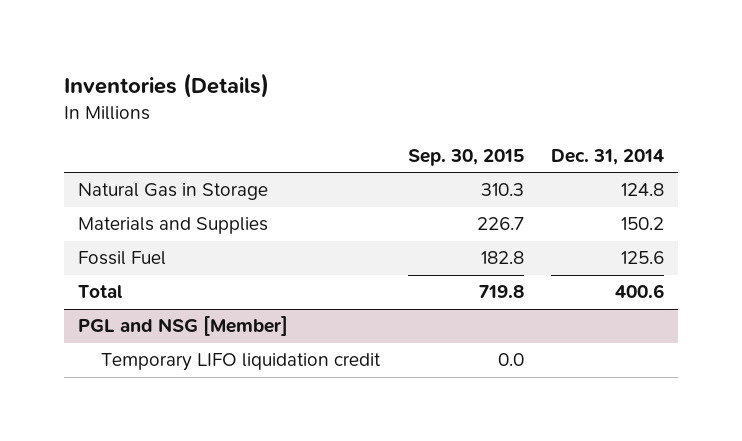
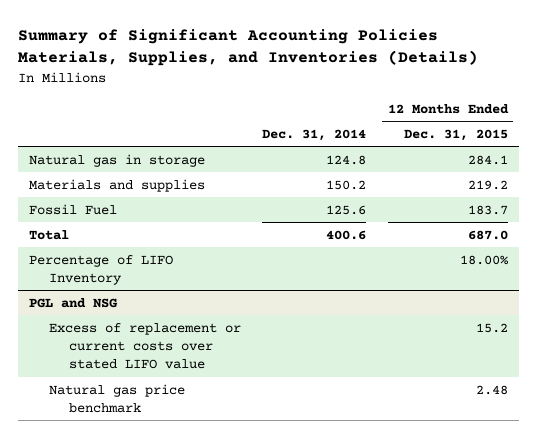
- Inventories (Details)
+ Summary of Significant Accounting Policies Materials, Supplies, and Inventories (Details)
- | Sep. 30, 2015 | Dec. 31, 2014
+ | Dec. 31, 2014 | 12 Months Ended Dec. 31, 2015
- Natural Gas in Storage | 310.3 | 124.8
- Materials and Supplies | 226.7 | 150.2
+ Natural gas in storage | 124.8 | 284.1
+ Materials and supplies | 150.2 | 219.2
- PGL and NSG [Member]
- Temporary LIFO liquidation credit | 0.0 |
+ Percentage of LIFO Inventory | | 18.00%
+ PGL and NSG
+ Excess of replacement or current costs over stated LIFO value | | 15.2
+ Natural gas price benchmark | | 2.48

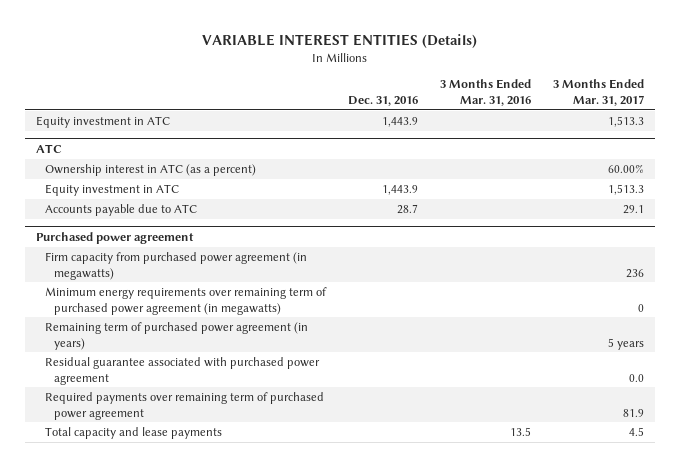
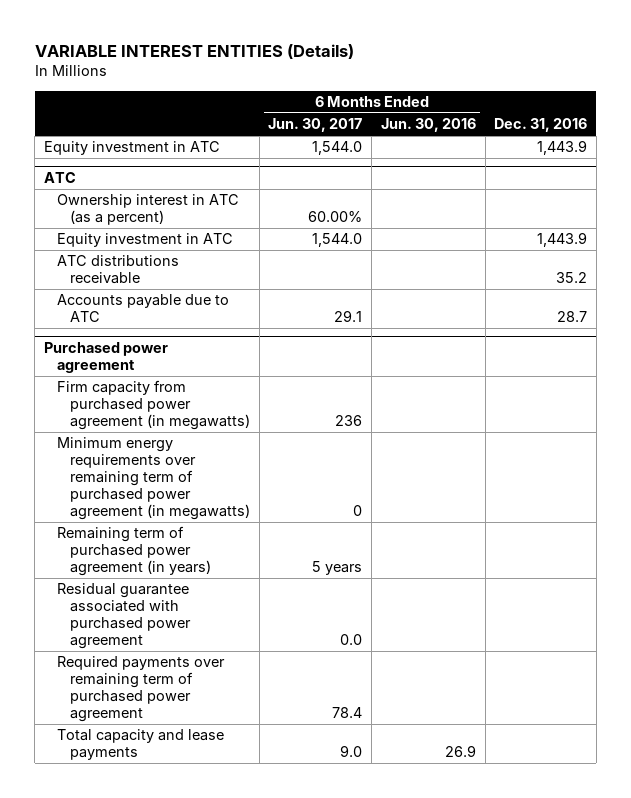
- | Dec. 31, 2016 | 3 Months Ended Mar. 31, 2016 | 3 Months Ended Mar. 31, 2017
+ | 6 Months Ended Jun. 30, 2017 | 6 Months Ended Jun. 30, 2016 | Dec. 31, 2016
@ ATC
+ ATC distributions receivable | | | 35.2

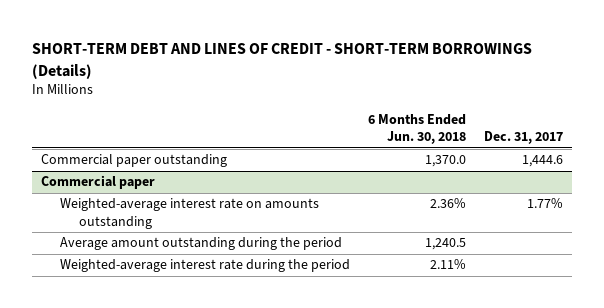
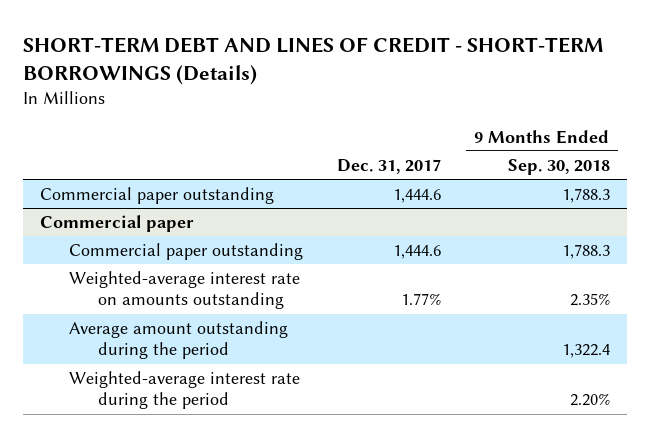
- | 6 Months Ended Jun. 30, 2018 | Dec. 31, 2017
+ | Dec. 31, 2017 | 9 Months Ended Sep. 30, 2018
@ Commercial paper
+ Commercial paper outstanding | 1,444.6 | 1,788.3

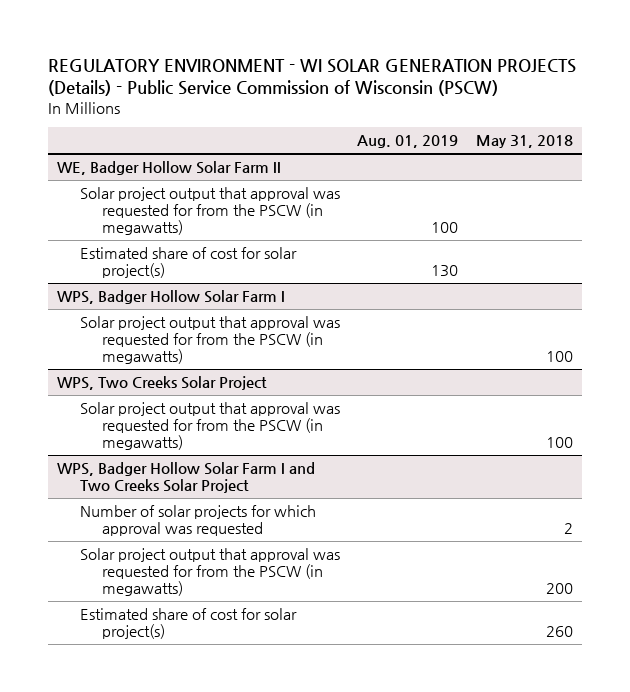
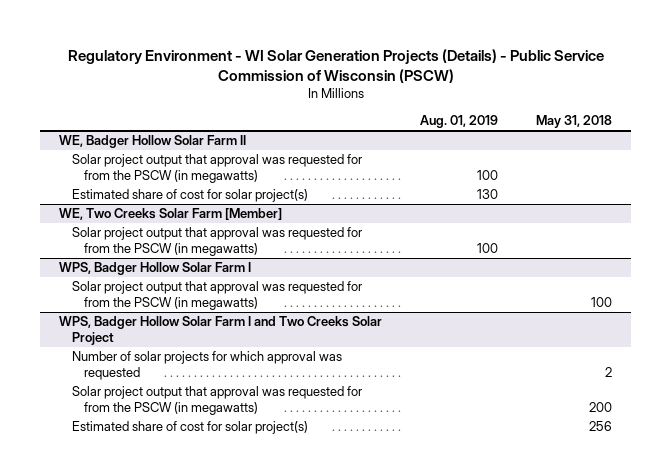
- REGULATORY ENVIRONMENT - WI SOLAR GENERATION PROJECTS (Details) - Public Service Commission of Wisconsin (PSCW)
+ Regulatory Environment - WI Solar Generation Projects (Details) - Public Service Commission of Wisconsin (PSCW)
+ WE, Two Creeks Solar Farm [Member]
+ Solar project output that approval was requested for from the PSCW (in megawatts) | 100 |
- WPS, Two Creeks Solar Project
- Solar project output that approval was requested for from the PSCW (in megawatts) | | 100
@ WPS, Badger Hollow Solar Farm I and Two Creeks Solar Project
- Estimated share of cost for solar project(s) | | 260
+ Estimated share of cost for solar project(s) | | 256

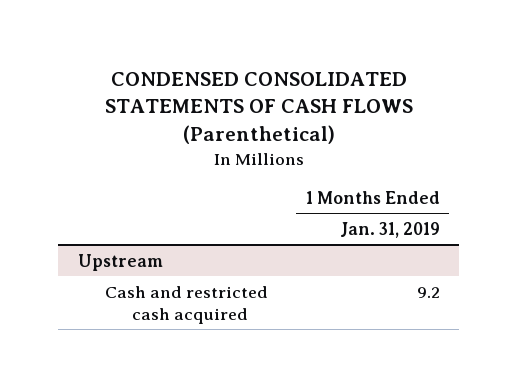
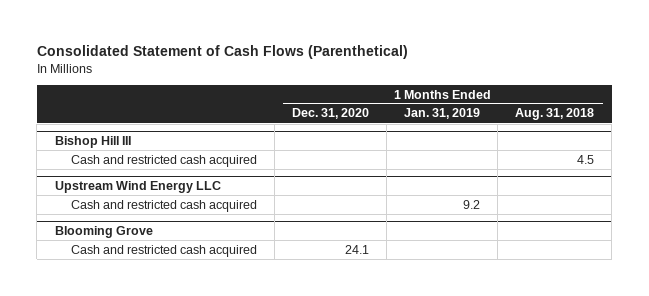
- CONDENSED CONSOLIDATED STATEMENTS OF CASH FLOWS (Parenthetical)
+ Consolidated Statement of Cash Flows (Parenthetical)
- | 1 Months Ended Jan. 31, 2019
+ | 1 Months Ended Dec. 31, 2020 | 1 Months Ended Jan. 31, 2019 | 1 Months Ended Aug. 31, 2018
- Upstream
+ Bishop Hill III
+ Cash and restricted cash acquired | | | 4.5
+ Upstream Wind Energy LLC
+ Blooming Grove
+ Cash and restricted cash acquired | 24.1 | |

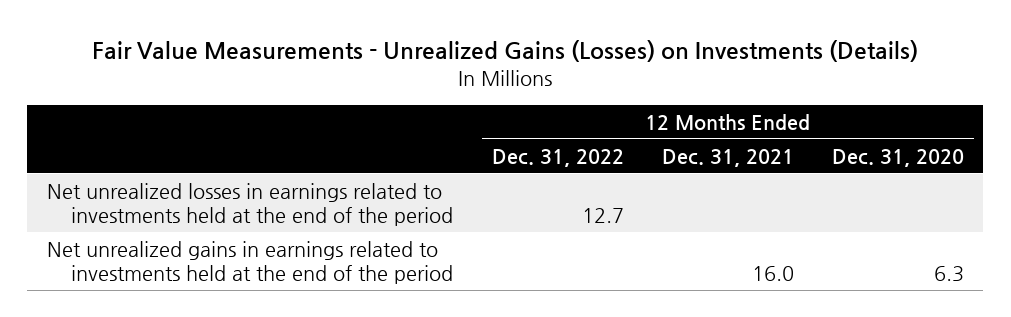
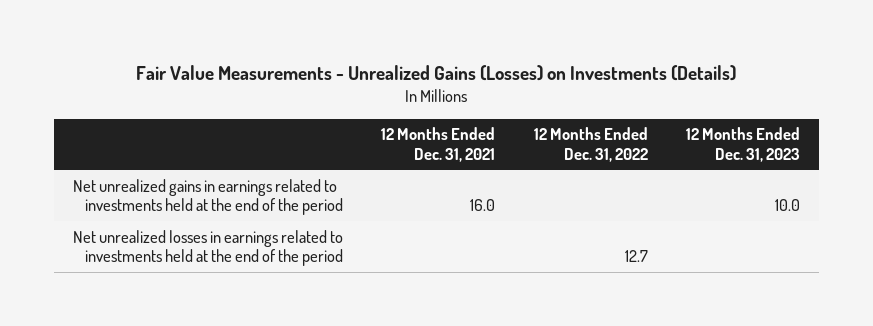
- | 12 Months Ended Dec. 31, 2022 | 12 Months Ended Dec. 31, 2021 | 12 Months Ended Dec. 31, 2020
+ | 12 Months Ended Dec. 31, 2021 | 12 Months Ended Dec. 31, 2022 | 12 Months Ended Dec. 31, 2023
moved down: Net unrealized losses in earnings related to investments held at the end of the period | | 12.7 |

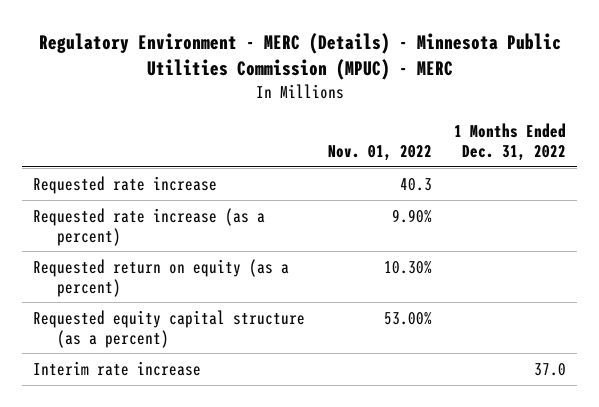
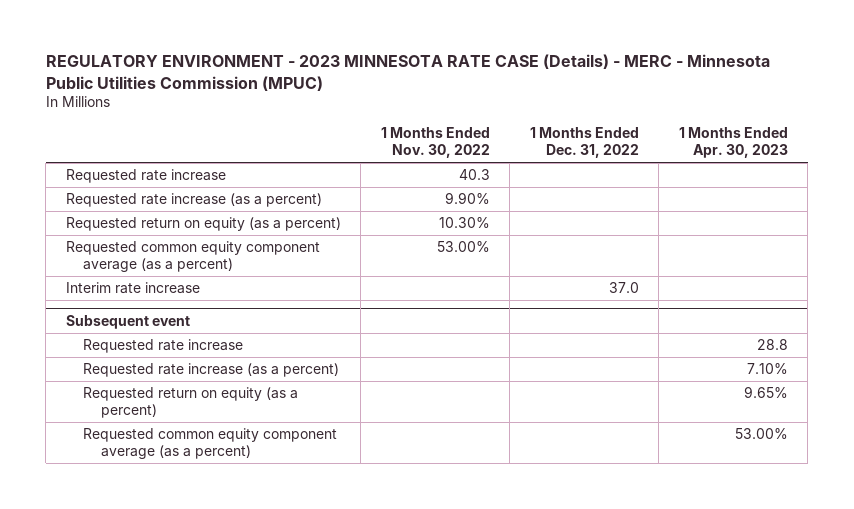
- Regulatory Environment - MERC (Details) - Minnesota Public Utilities Commission (MPUC) - MERC
+ REGULATORY ENVIRONMENT - 2023 MINNESOTA RATE CASE (Details) - MERC - Minnesota Public Utilities Commission (MPUC)
- | Nov. 01, 2022 | 1 Months Ended Dec. 31, 2022
+ | 1 Months Ended Nov. 30, 2022 | 1 Months Ended Dec. 31, 2022 | 1 Months Ended Apr. 30, 2023
- Requested equity capital structure (as a percent) | 53.00% |
+ Requested common equity component average (as a percent) | 53.00% | |
+ Subsequent event
+ Requested rate increase | | | 28.8
+ Requested rate increase (as a percent) | | | 7.10%
+ Requested return on equity (as a percent) | | | 9.65%
+ Requested common equity component average (as a percent) | | | 53.00%

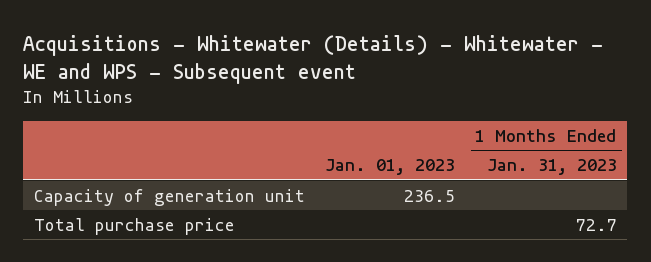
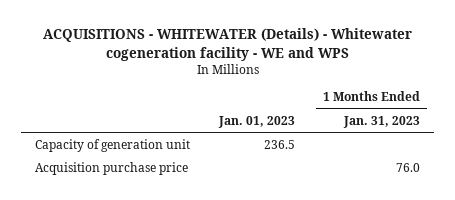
- Acquisitions - Whitewater (Details) - Whitewater - WE and WPS - Subsequent event
+ ACQUISITIONS - WHITEWATER (Details) - Whitewater cogeneration facility - WE and WPS
- Total purchase price | | 72.7
+ Acquisition purchase price | | 76.0

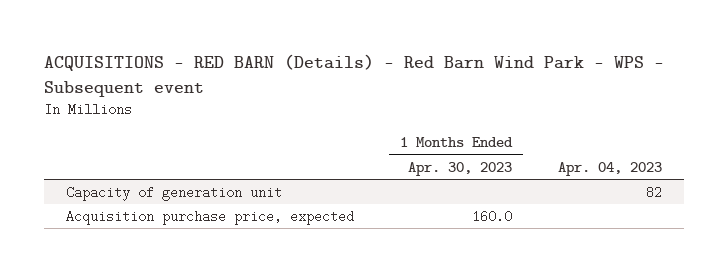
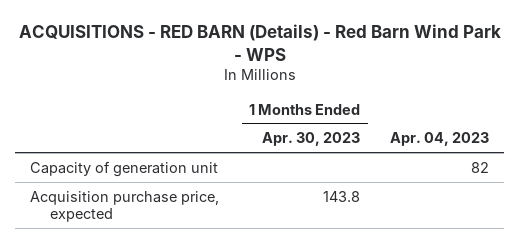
- ACQUISITIONS - RED BARN (Details) - Red Barn Wind Park - WPS - Subsequent event
+ ACQUISITIONS - RED BARN (Details) - Red Barn Wind Park - WPS
- Acquisition purchase price, expected | 160.0 |
+ Acquisition purchase price, expected | 143.8 |

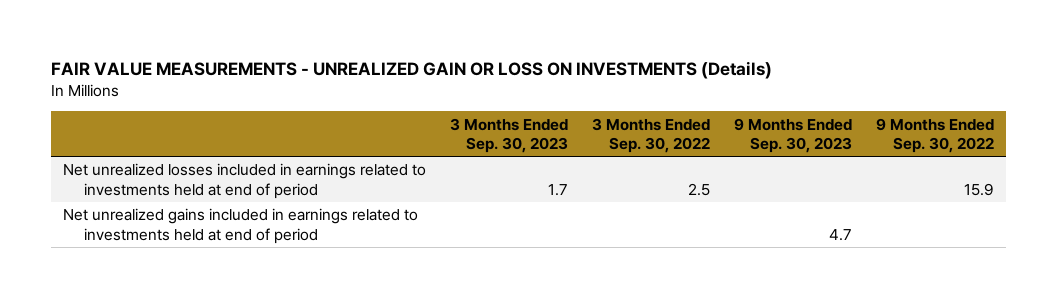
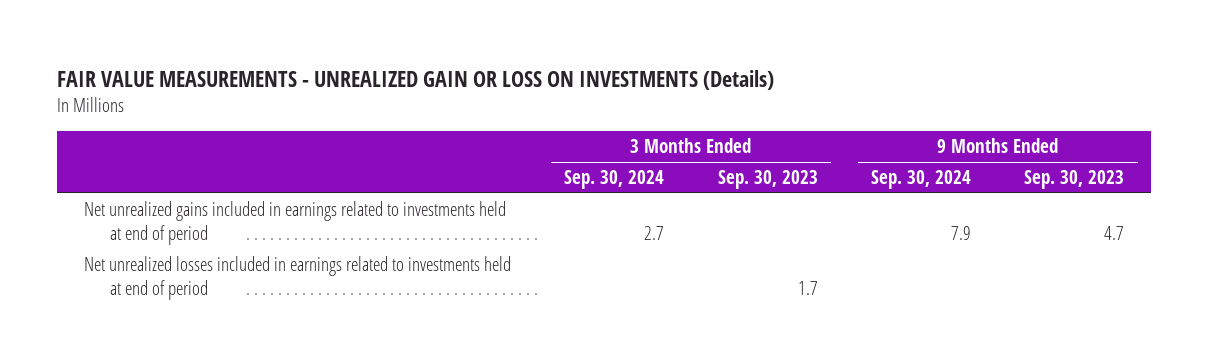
- | 3 Months Ended Sep. 30, 2023 | 3 Months Ended Sep. 30, 2022 | 9 Months Ended Sep. 30, 2023 | 9 Months Ended Sep. 30, 2022
+ | 3 Months Ended Sep. 30, 2024 | 3 Months Ended Sep. 30, 2023 | 9 Months Ended Sep. 30, 2024 | 9 Months Ended Sep. 30, 2023
moved down: Net unrealized losses included in earnings related to investments held at end of period | | 1.7 | |

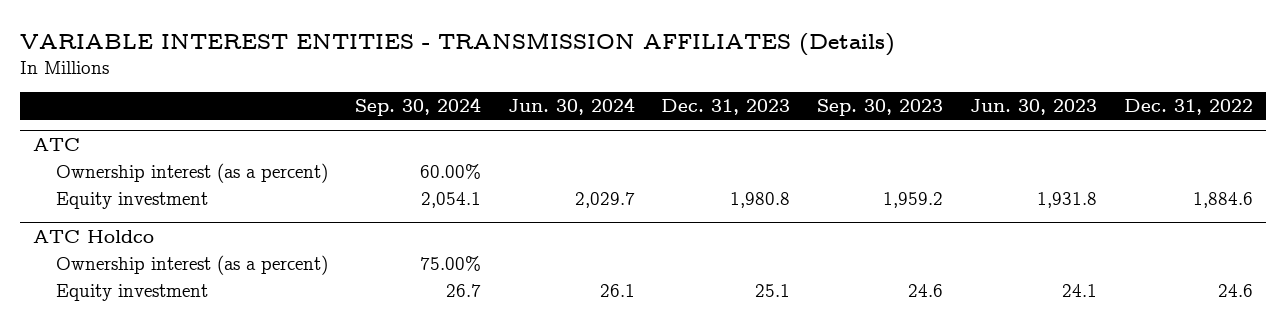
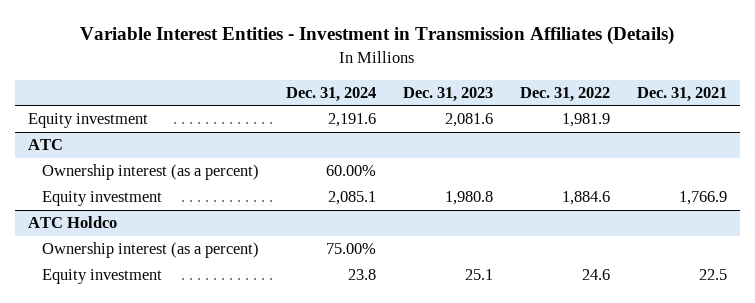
- VARIABLE INTEREST ENTITIES - TRANSMISSION AFFILIATES (Details)
+ Variable Interest Entities - Investment in Transmission Affiliates (Details)
- | Sep. 30, 2024 | Jun. 30, 2024 | Dec. 31, 2023 | Sep. 30, 2023 | Jun. 30, 2023 | Dec. 31, 2022
+ | Dec. 31, 2024 | Dec. 31, 2023 | Dec. 31, 2022 | Dec. 31, 2021
+ Equity investment | 2,191.6 | 2,081.6 | 1,981.9 |

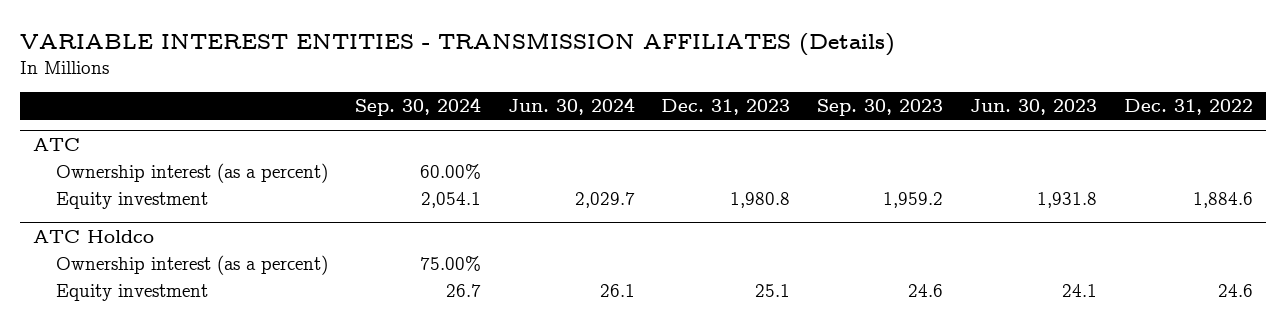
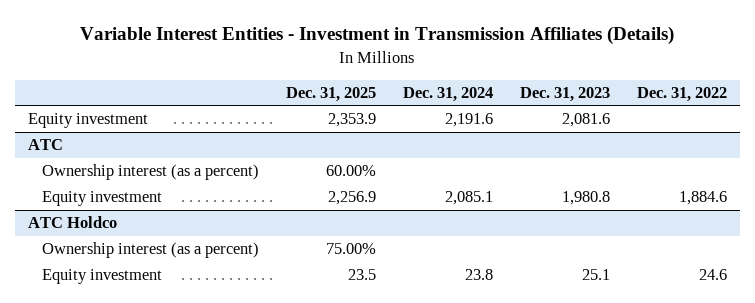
- VARIABLE INTEREST ENTITIES - TRANSMISSION AFFILIATES (Details)
+ Variable Interest Entities - Investment in Transmission Affiliates (Details)
- | Sep. 30, 2024 | Jun. 30, 2024 | Dec. 31, 2023 | Sep. 30, 2023 | Jun. 30, 2023 | Dec. 31, 2022
+ | Dec. 31, 2025 | Dec. 31, 2024 | Dec. 31, 2023 | Dec. 31, 2022
+ Equity investment | 2,353.9 | 2,191.6 | 2,081.6 |

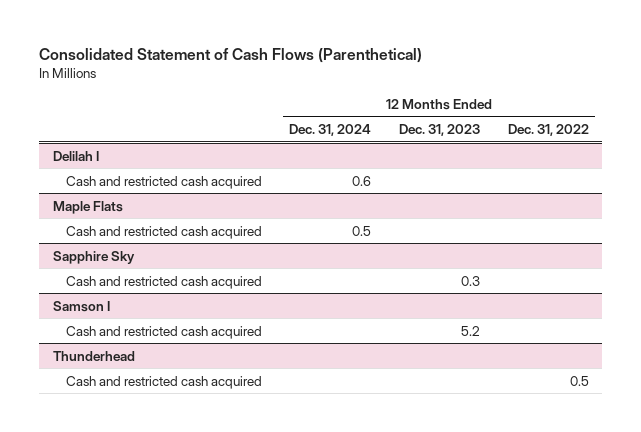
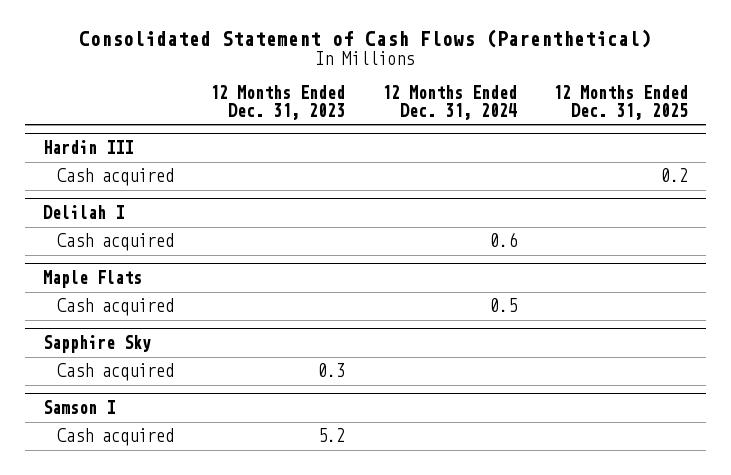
- | 12 Months Ended Dec. 31, 2024 | 12 Months Ended Dec. 31, 2023 | 12 Months Ended Dec. 31, 2022
+ | 12 Months Ended Dec. 31, 2023 | 12 Months Ended Dec. 31, 2024 | 12 Months Ended Dec. 31, 2025
+ Hardin III
+ Cash acquired | | | 0.2
@ Delilah I
- Cash and restricted cash acquired | 0.6 | |
+ Cash acquired | | 0.6 |
@ Maple Flats
- Cash and restricted cash acquired | 0.5 | |
+ Cash acquired | | 0.5 |
@ Sapphire Sky
- Cash and restricted cash acquired | | 0.3 |
+ Cash acquired | 0.3 | |
@ Samson I
- Cash and restricted cash acquired | | 5.2 |
- Thunderhead
- Cash and restricted cash acquired | | | 0.5
@ Samson I
+ Cash acquired | 5.2 | |

